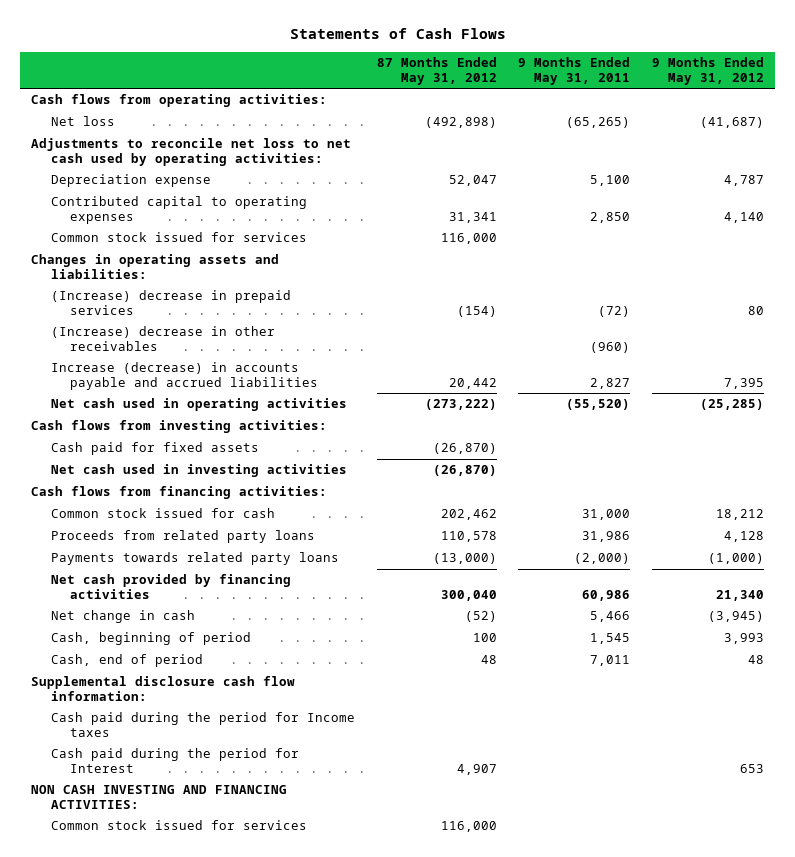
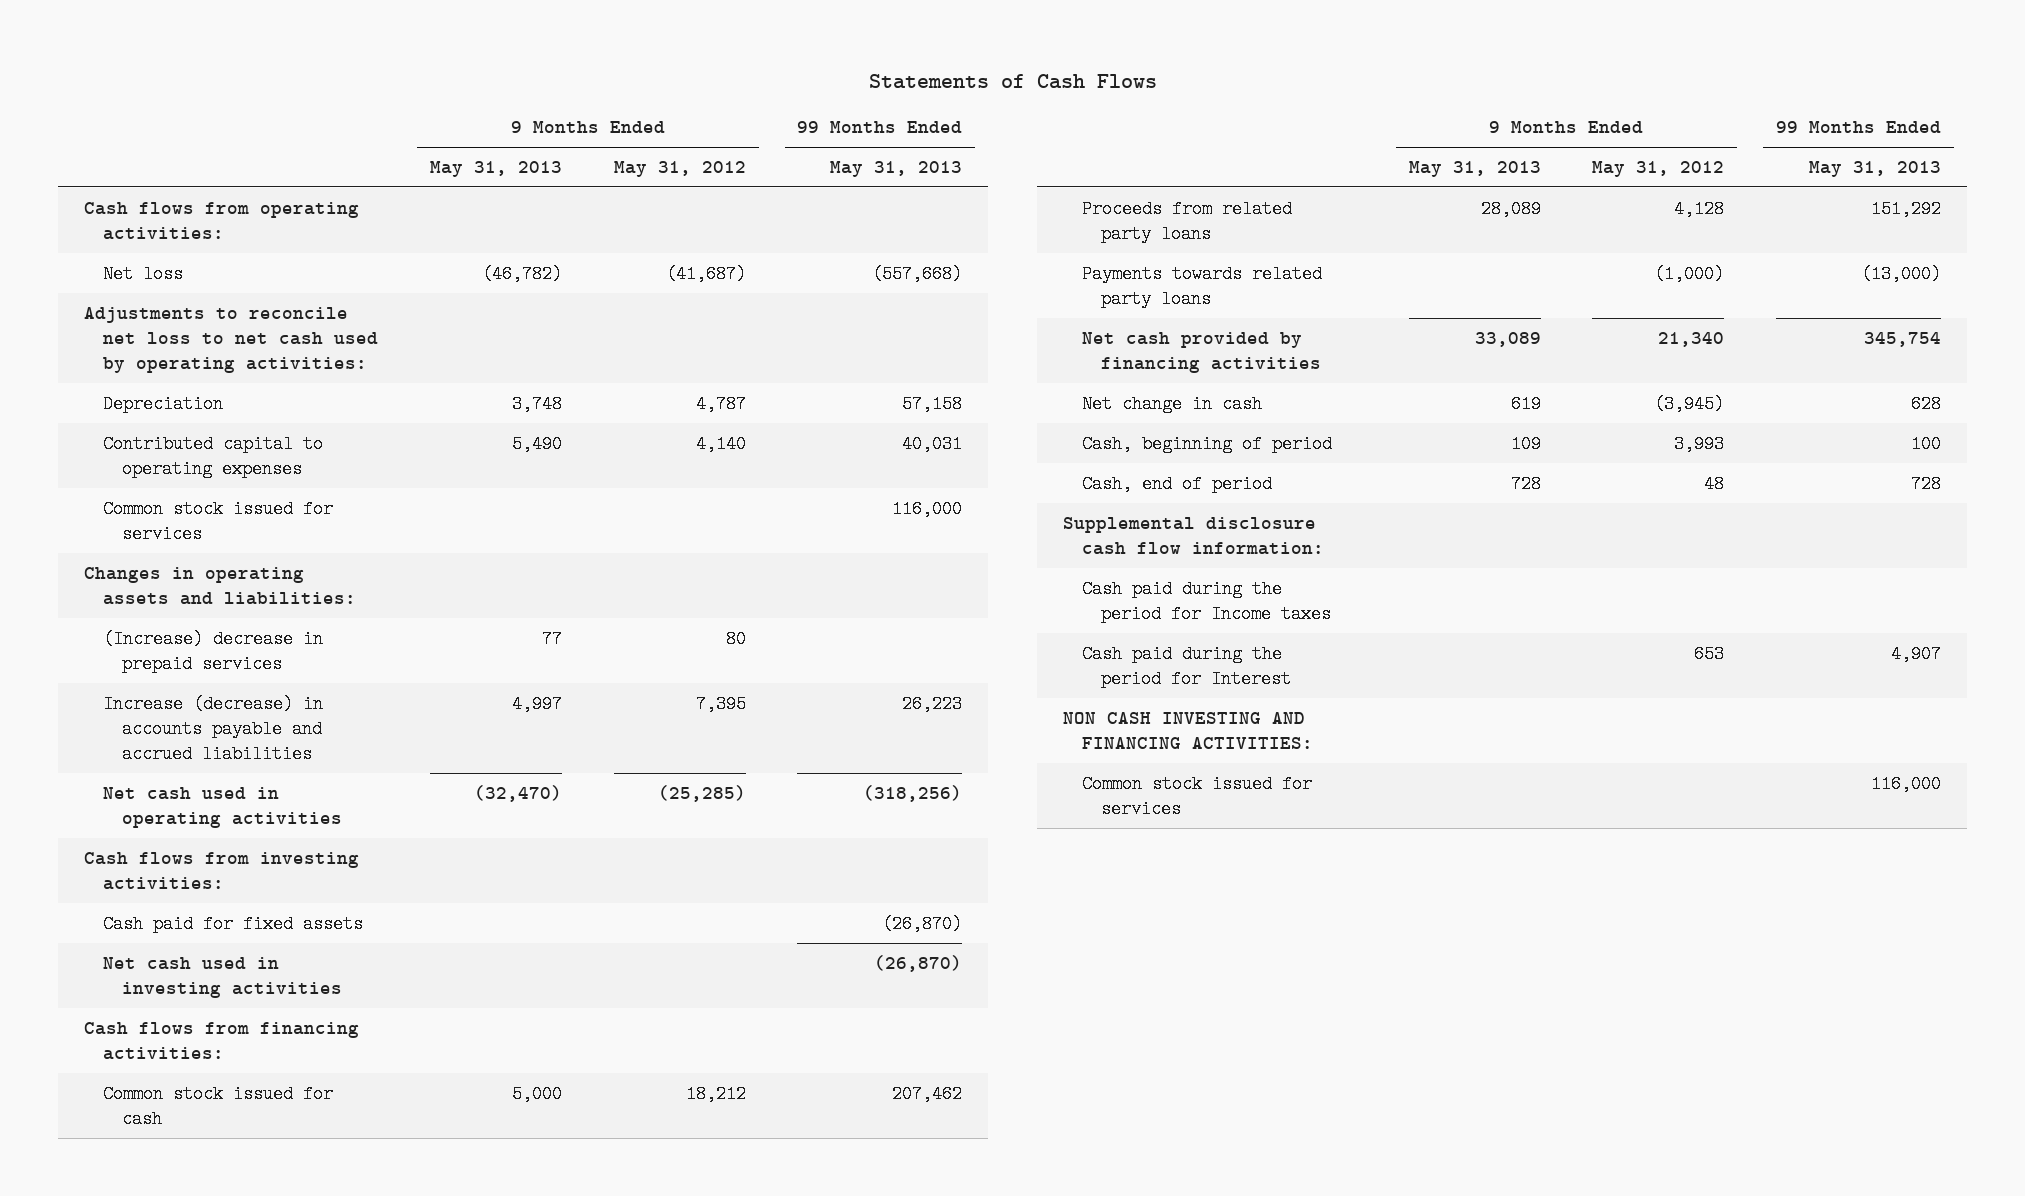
- | 87 Months Ended May 31, 2012 | 9 Months Ended May 31, 2011 | 9 Months Ended May 31, 2012
+ | 9 Months Ended May 31, 2013 | 9 Months Ended May 31, 2012 | 99 Months Ended May 31, 2013
- Depreciation expense | 52,047 | 5,100 | 4,787
+ Depreciation | 3,748 | 4,787 | 57,158
- (Increase) decrease in other receivables | | (960) |

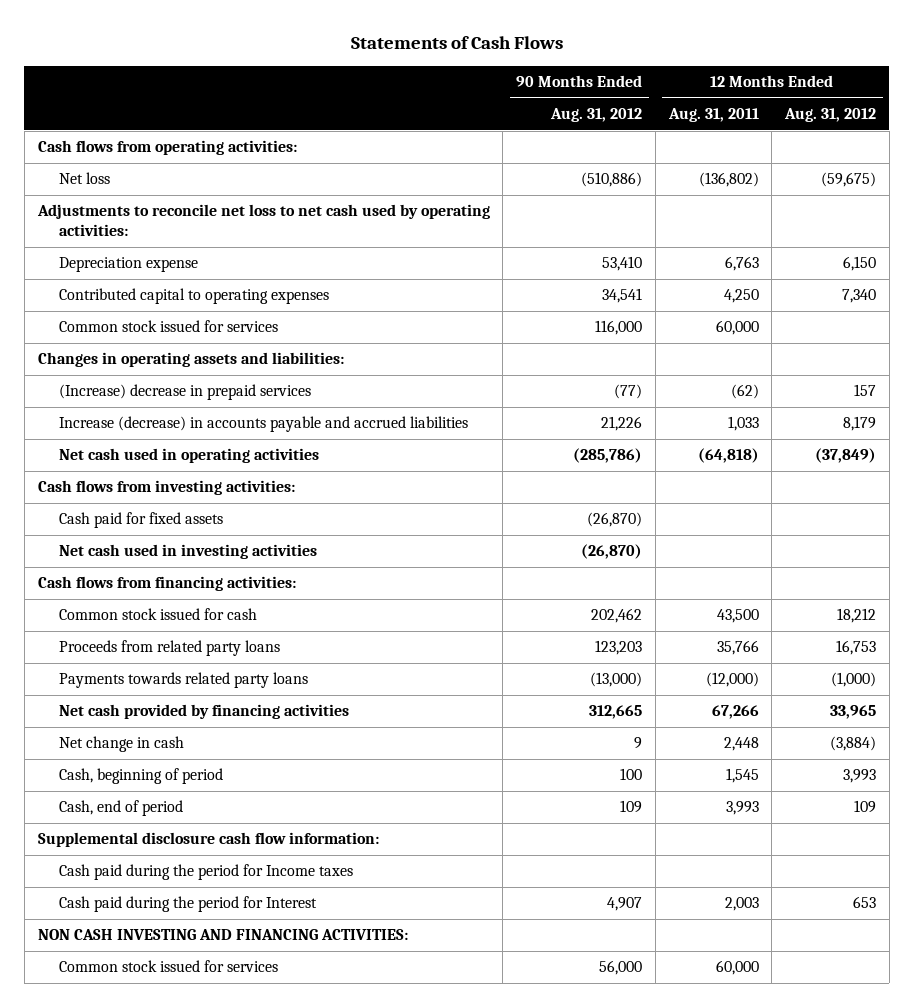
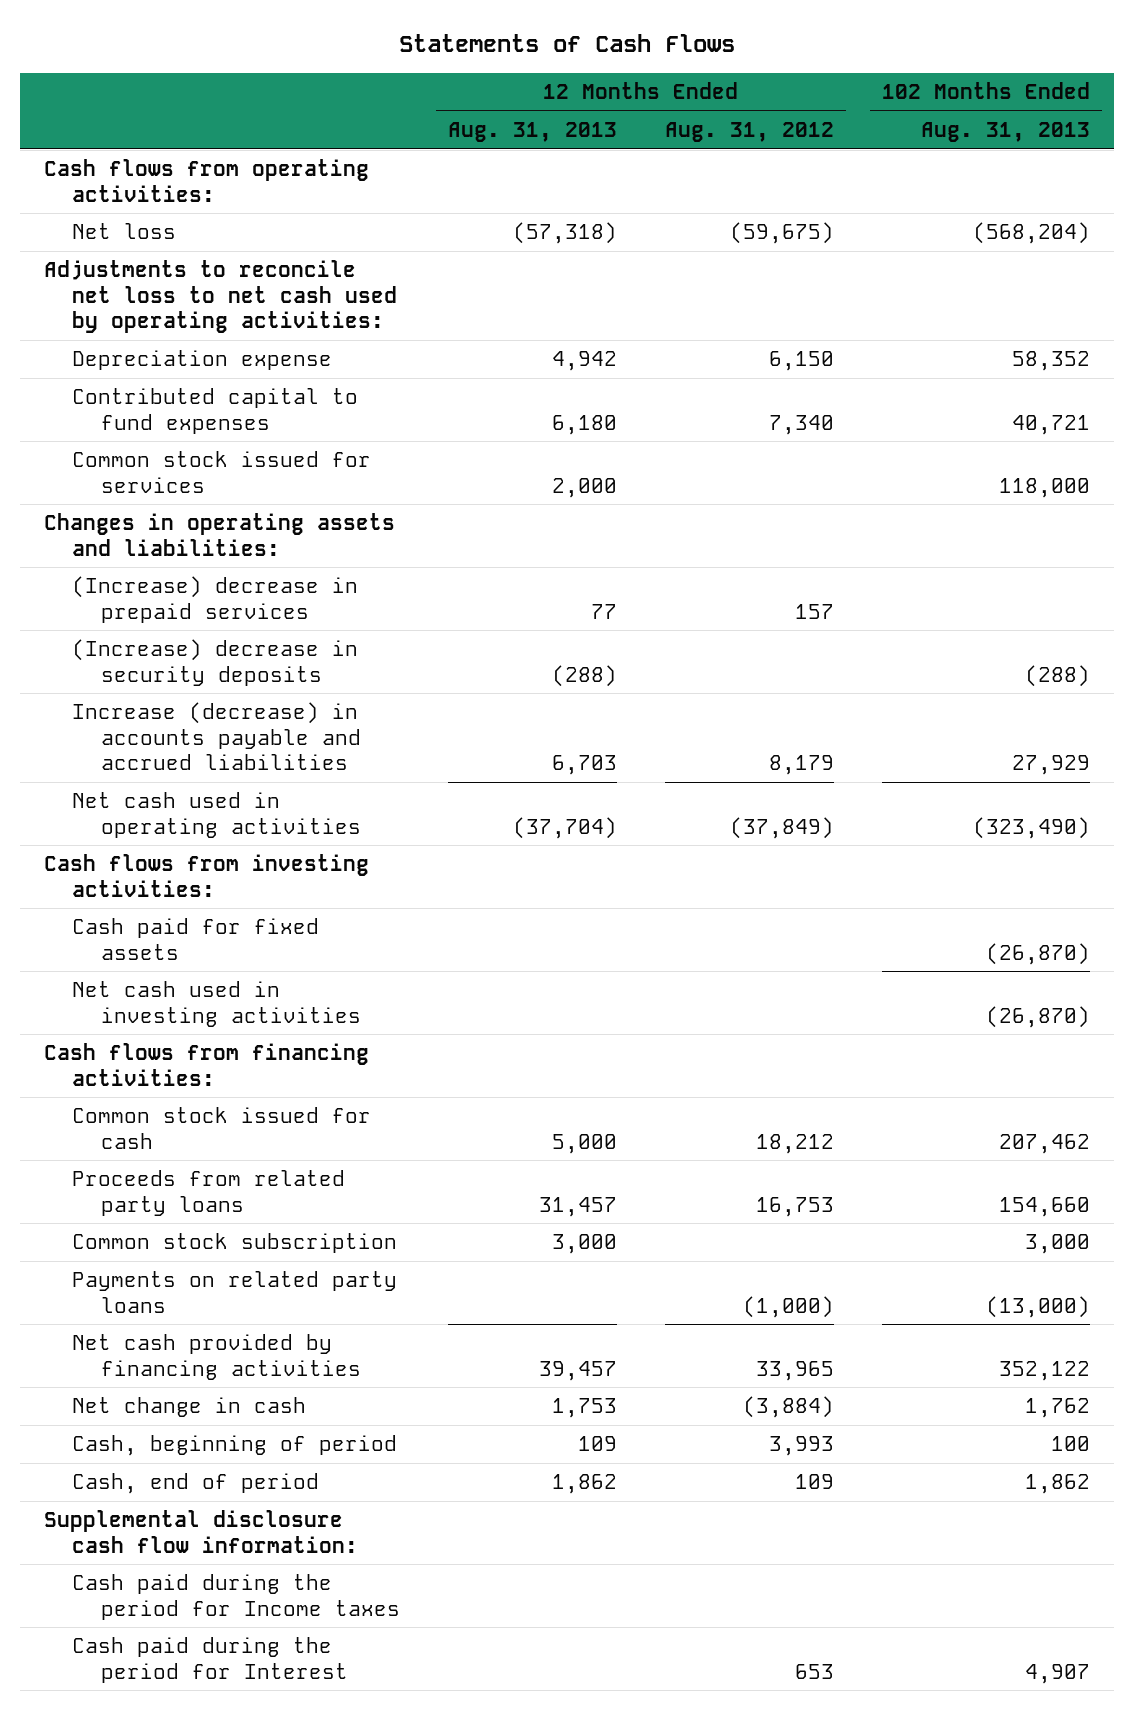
- | 90 Months Ended Aug. 31, 2012 | 12 Months Ended Aug. 31, 2011 | 12 Months Ended Aug. 31, 2012
+ | 12 Months Ended Aug. 31, 2013 | 12 Months Ended Aug. 31, 2012 | 102 Months Ended Aug. 31, 2013
- Contributed capital to operating expenses | 34,541 | 4,250 | 7,340
+ Contributed capital to fund expenses | 6,180 | 7,340 | 40,721
+ (Increase) decrease in security deposits | (288) | | (288)
- Payments towards related party loans | (13,000) | (12,000) | (1,000)
+ Common stock subscription | 3,000 | | 3,000
+ Payments on related party loans | | (1,000) | (13,000)
- NON CASH INVESTING AND FINANCING ACTIVITIES:
- Common stock issued for services | 56,000 | 60,000 |

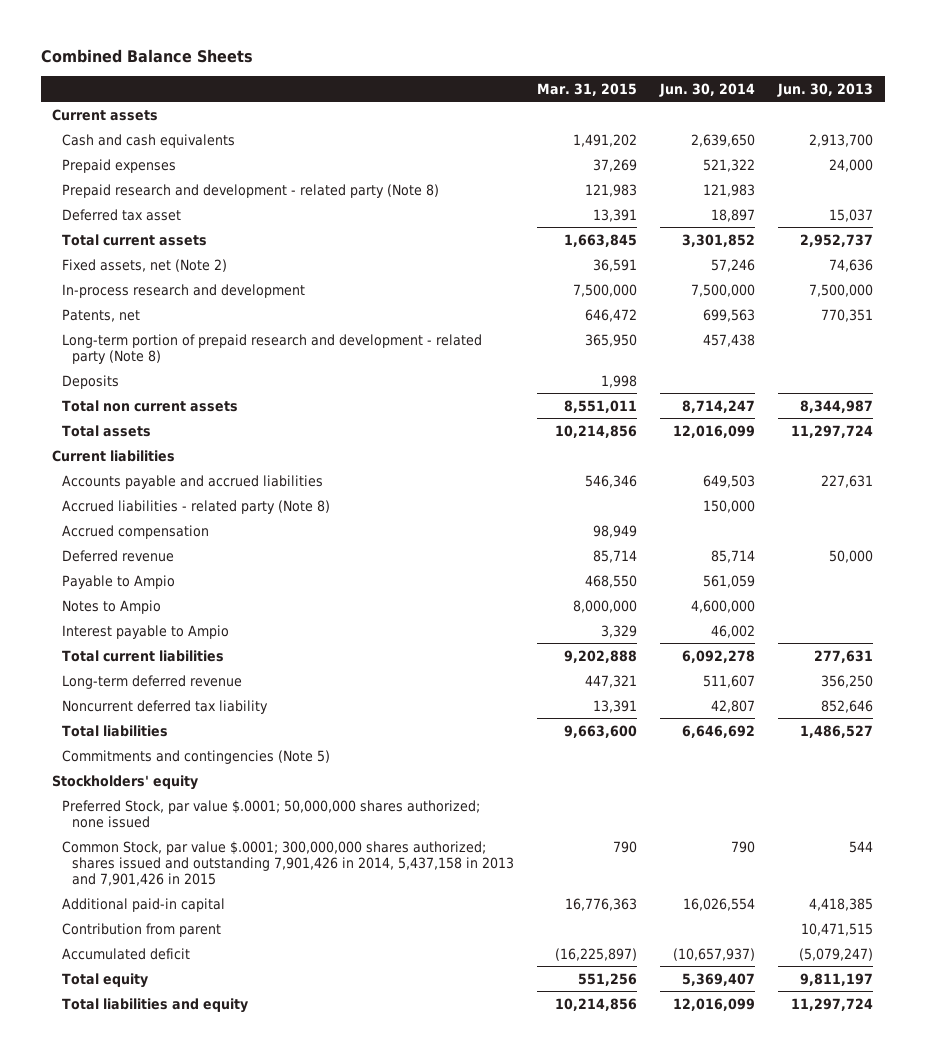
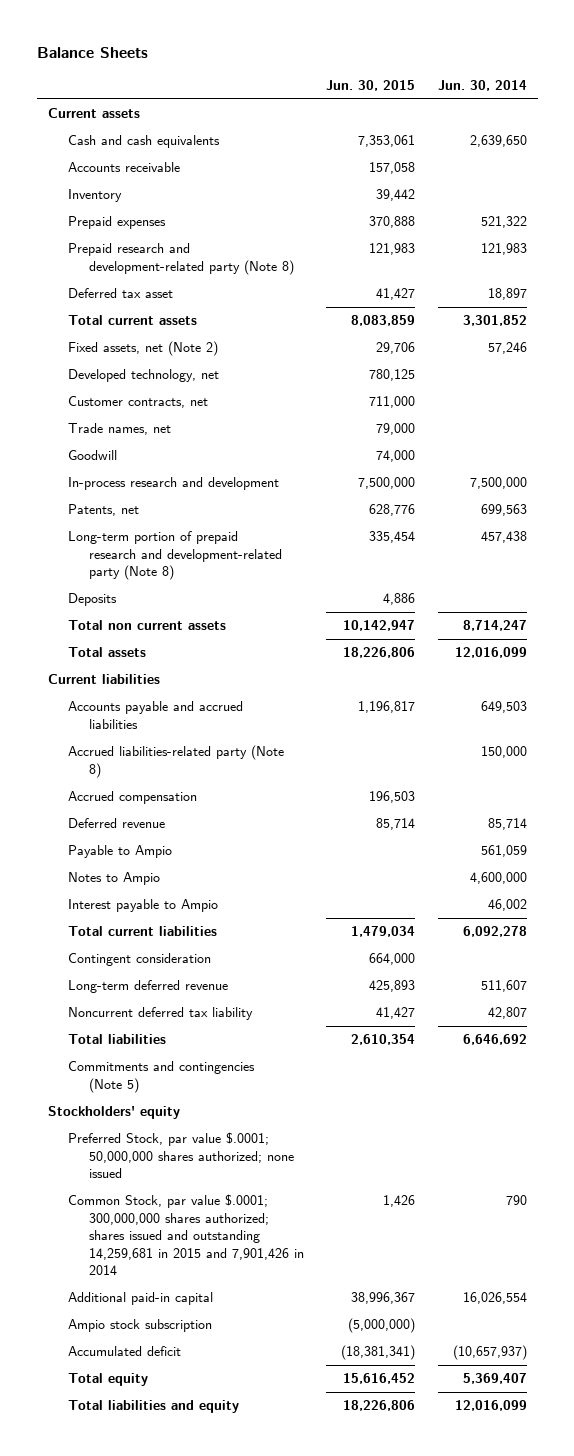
- Combined Balance Sheets
+ Balance Sheets
- | Mar. 31, 2015 | Jun. 30, 2014 | Jun. 30, 2013
+ | Jun. 30, 2015 | Jun. 30, 2014
+ Accounts receivable | 157,058 |
+ Inventory | 39,442 |
- Prepaid research and development - related party (Note 8) | 121,983 | 121,983 |
+ Prepaid research and development-related party (Note 8) | 121,983 | 121,983
+ Developed technology, net | 780,125 |
+ Customer contracts, net | 711,000 |
+ Trade names, net | 79,000 |
+ Goodwill | 74,000 |
- Long-term portion of prepaid research and development - related party (Note 8) | 365,950 | 457,438 |
+ Long-term portion of prepaid research and development-related party (Note 8) | 335,454 | 457,438
- Accrued liabilities - related party (Note 8) | | 150,000 |
+ Accrued liabilities-related party (Note 8) | | 150,000
+ Contingent consideration | 664,000 |
- Common Stock, par value $.0001; 300,000,000 shares authorized; shares issued and outstanding 7,901,426 in 2014, 5,437,158 in 2013 and 7,901,426 in 2015 | 790 | 790 | 544
+ Common Stock, par value $.0001; 300,000,000 shares authorized; shares issued and outstanding 14,259,681 in 2015 and 7,901,426 in 2014 | 1,426 | 790
- Contribution from parent | | | 10,471,515
+ Ampio stock subscription | (5,000,000) |

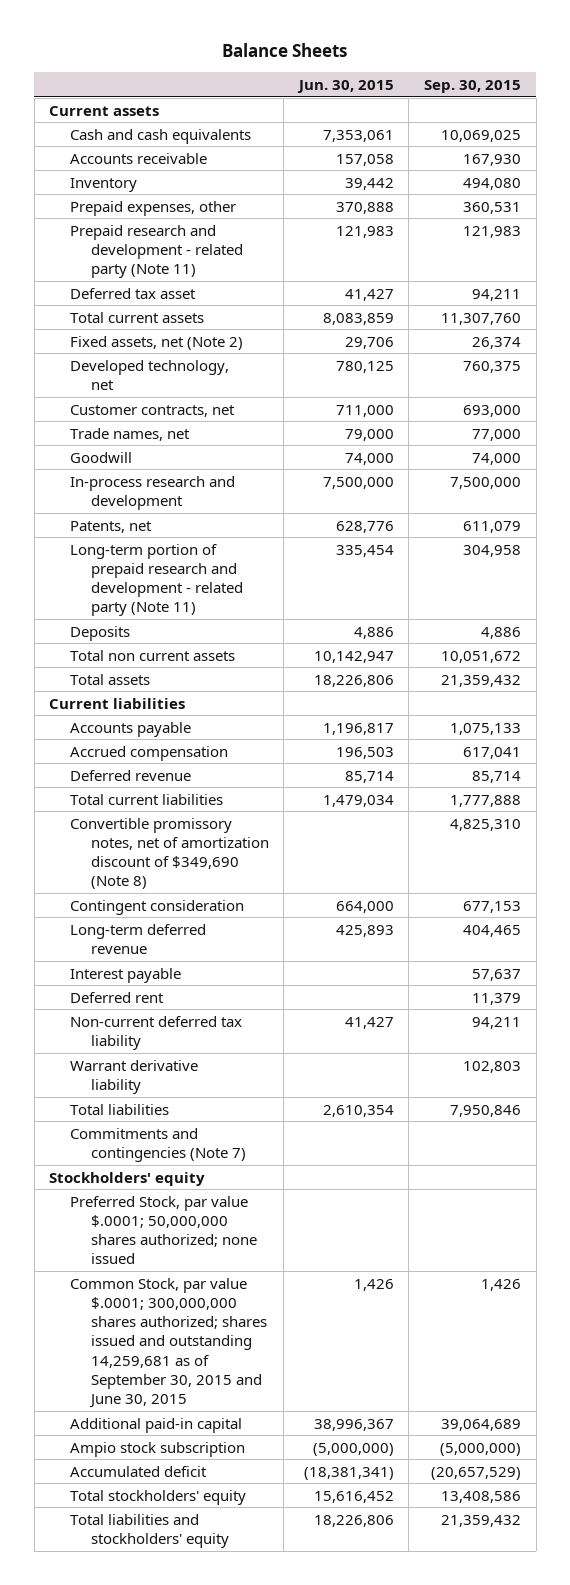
- | Jun. 30, 2015 | Jun. 30, 2014
+ | Jun. 30, 2015 | Sep. 30, 2015
- Prepaid expenses | 370,888 | 521,322
- Prepaid research and development-related party (Note 8) | 121,983 | 121,983
+ Prepaid expenses, other | 370,888 | 360,531
+ Prepaid research and development - related party (Note 11) | 121,983 | 121,983
- Long-term portion of prepaid research and development-related party (Note 8) | 335,454 | 457,438
+ Long-term portion of prepaid research and development - related party (Note 11) | 335,454 | 304,958
- Accounts payable and accrued liabilities | 1,196,817 | 649,503
- Accrued liabilities-related party (Note 8) | | 150,000
+ Accounts payable | 1,196,817 | 1,075,133
- Payable to Ampio | | 561,059
- Notes to Ampio | | 4,600,000
- Interest payable to Ampio | | 46,002
+ Convertible promissory notes, net of amortization discount of $349,690 (Note 8) | | 4,825,310
- Noncurrent deferred tax liability | 41,427 | 42,807
+ Interest payable | | 57,637
+ Deferred rent | | 11,379
+ Non-current deferred tax liability | 41,427 | 94,211
+ Warrant derivative liability | | 102,803
- Commitments and contingencies (Note 5)
+ Commitments and contingencies (Note 7)
- Common Stock, par value $.0001; 300,000,000 shares authorized; shares issued and outstanding 14,259,681 in 2015 and 7,901,426 in 2014 | 1,426 | 790
+ Common Stock, par value $.0001; 300,000,000 shares authorized; shares issued and outstanding 14,259,681 as of September 30, 2015 and June 30, 2015 | 1,426 | 1,426
- Total equity | 15,616,452 | 5,369,407
- Total liabilities and equity | 18,226,806 | 12,016,099
+ Total stockholders' equity | 15,616,452 | 13,408,586
+ Total liabilities and stockholders' equity | 18,226,806 | 21,359,432

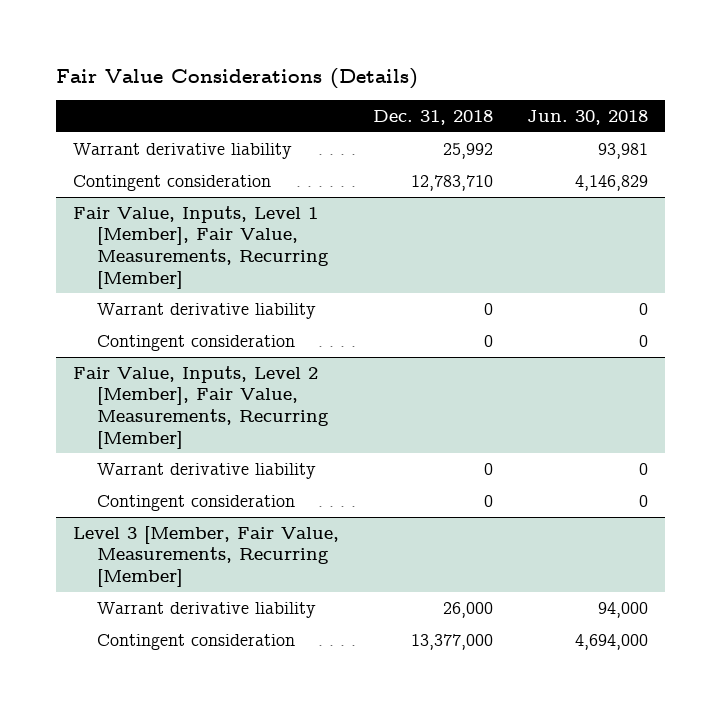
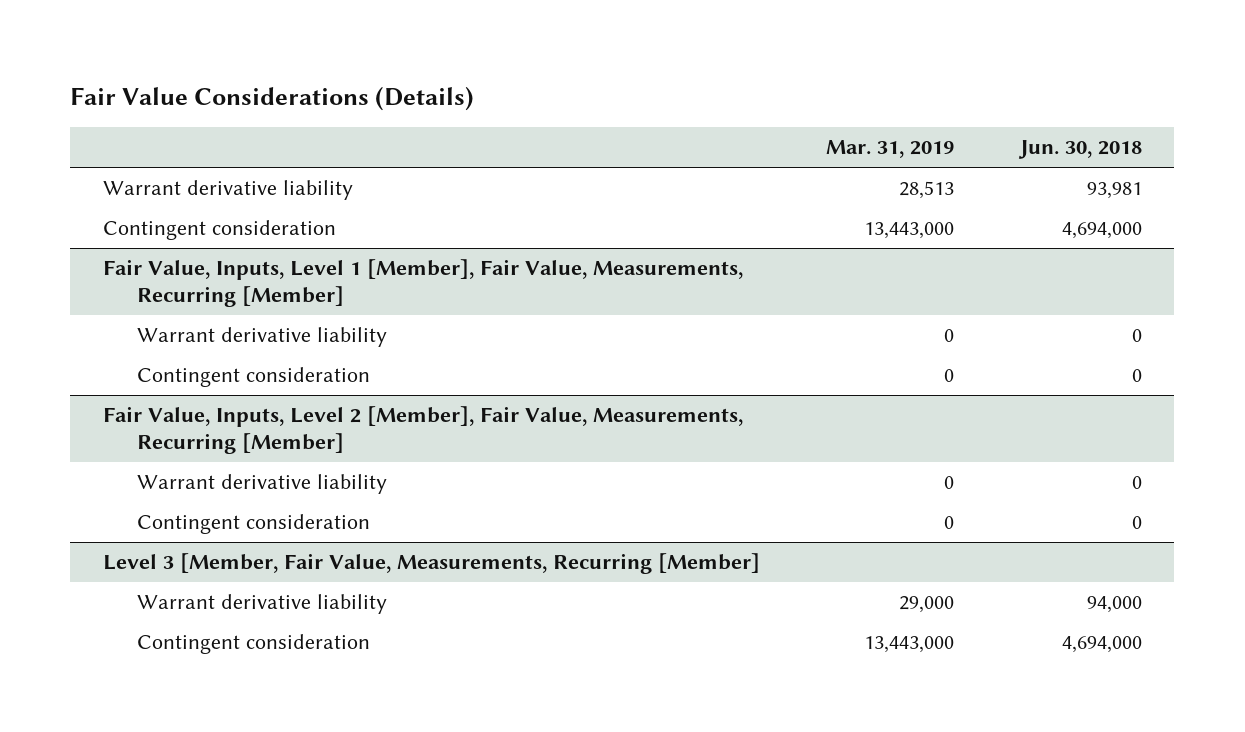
- | Dec. 31, 2018 | Jun. 30, 2018
+ | Mar. 31, 2019 | Jun. 30, 2018
- Contingent consideration | 12,783,710 | 4,146,829
+ Contingent consideration | 13,443,000 | 4,694,000

